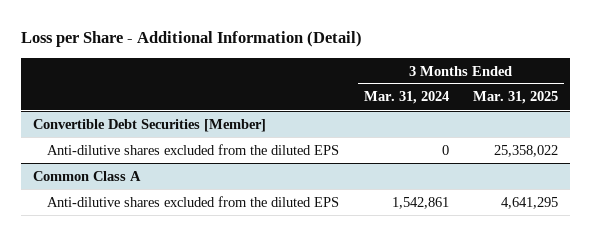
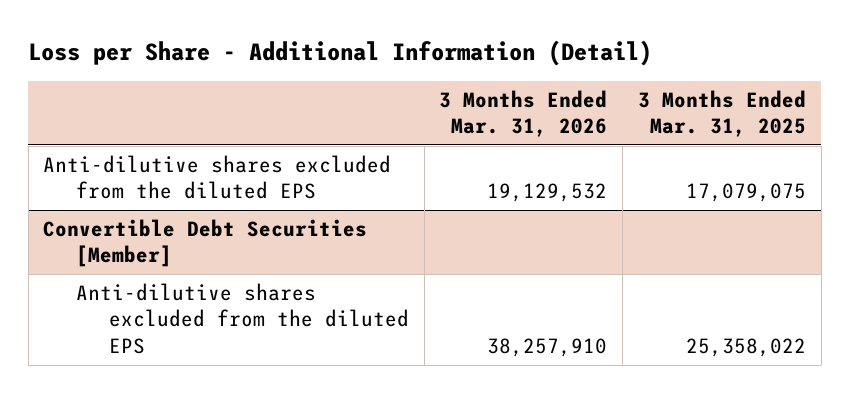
- | 3 Months Ended Mar. 31, 2024 | 3 Months Ended Mar. 31, 2025
+ | 3 Months Ended Mar. 31, 2026 | 3 Months Ended Mar. 31, 2025
+ Anti-dilutive shares excluded from the diluted EPS | 19,129,532 | 17,079,075
- Common Class A
- Anti-dilutive shares excluded from the diluted EPS | 1,542,861 | 4,641,295

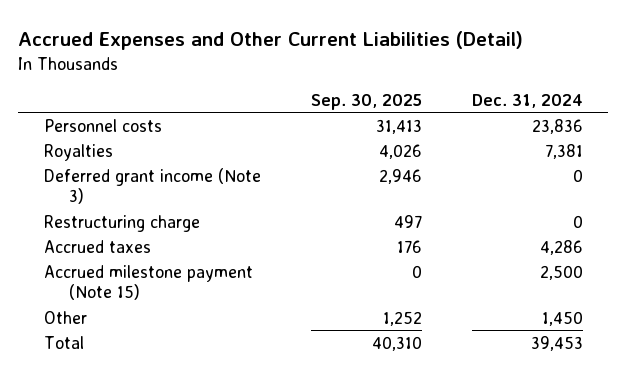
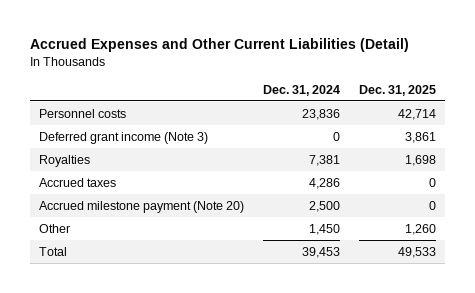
- | Sep. 30, 2025 | Dec. 31, 2024
+ | Dec. 31, 2024 | Dec. 31, 2025
- Restructuring charge | 497 | 0
moved down: Royalties | 7,381 | 1,698
- Accrued milestone payment (Note 15) | 0 | 2,500
+ Accrued milestone payment (Note 20) | 2,500 | 0

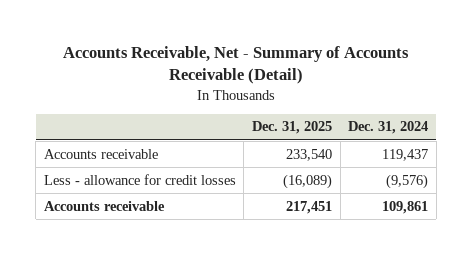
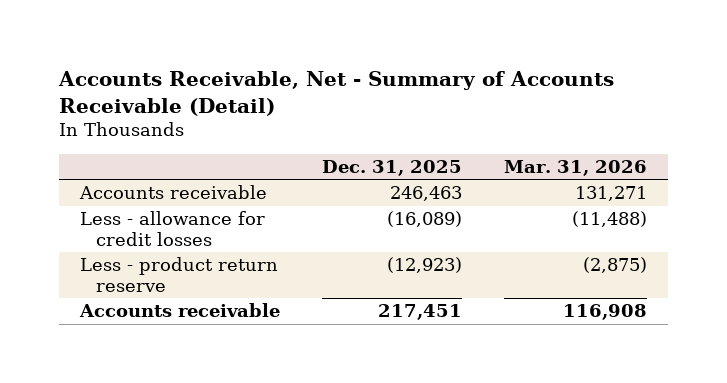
- | Dec. 31, 2025 | Dec. 31, 2024
+ | Dec. 31, 2025 | Mar. 31, 2026
- Accounts receivable | 233,540 | 119,437
+ Accounts receivable | 246,463 | 131,271
+ Less - product return reserve | (12,923) | (2,875)

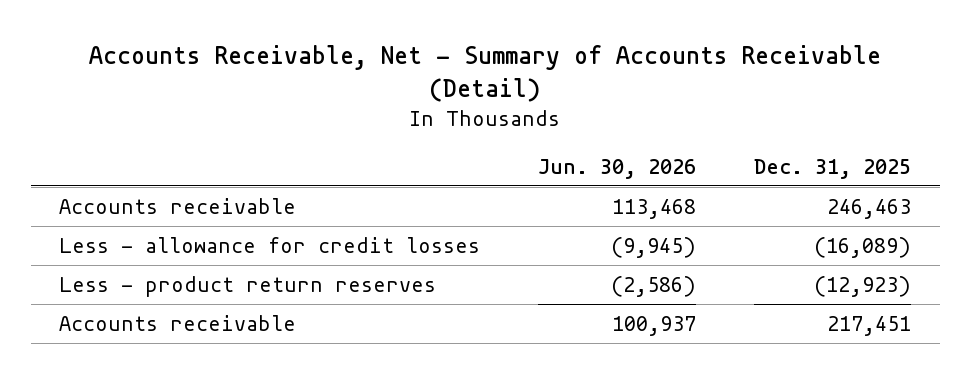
- | Dec. 31, 2025 | Mar. 31, 2026
+ | Jun. 30, 2026 | Dec. 31, 2025
- Less - product return reserve | (12,923) | (2,875)
+ Less - product return reserves | (2,586) | (12,923)

